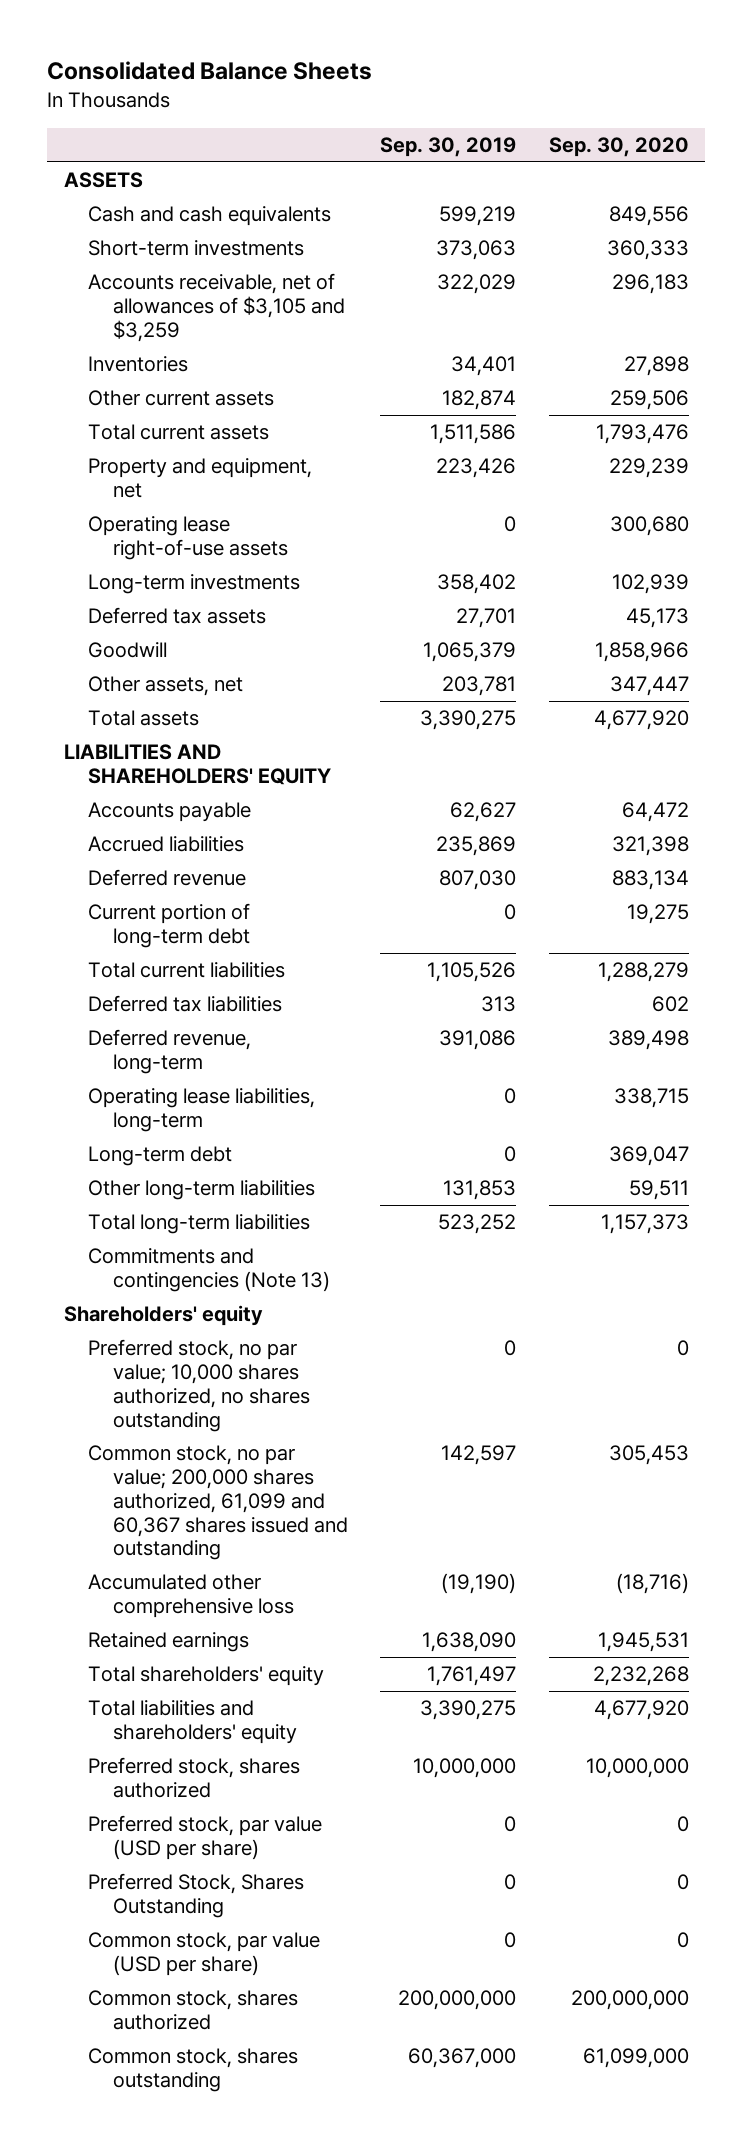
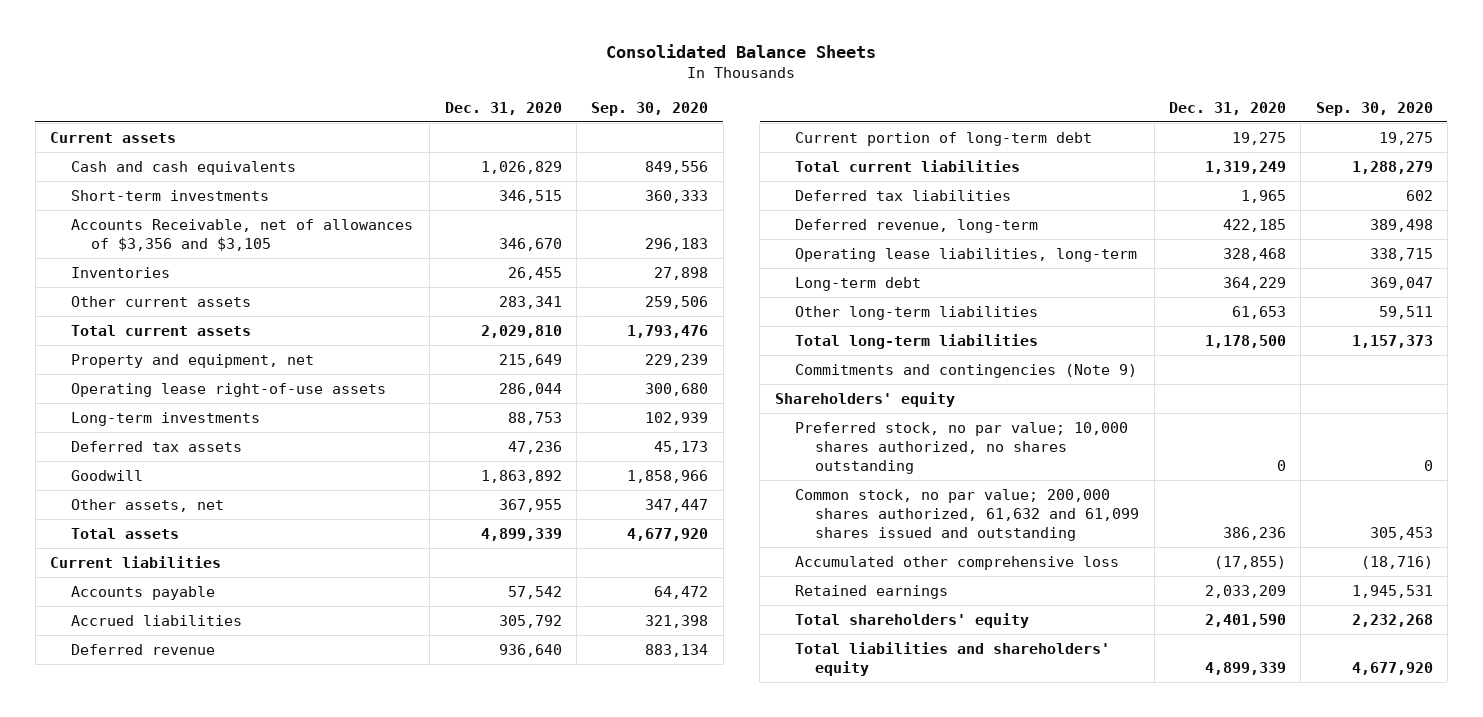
- | Sep. 30, 2019 | Sep. 30, 2020
+ | Dec. 31, 2020 | Sep. 30, 2020
- ASSETS
+ Current assets
- Accounts receivable, net of allowances of $3,105 and $3,259 | 322,029 | 296,183
+ Accounts Receivable, net of allowances of $3,356 and $3,105 | 346,670 | 296,183
- LIABILITIES AND SHAREHOLDERS' EQUITY
+ Current liabilities
- Commitments and contingencies (Note 13)
+ Commitments and contingencies (Note 9)
- Common stock, no par value; 200,000 shares authorized, 61,099 and 60,367 shares issued and outstanding | 142,597 | 305,453
+ Common stock, no par value; 200,000 shares authorized, 61,632 and 61,099 shares issued and outstanding | 386,236 | 305,453
- Preferred stock, shares authorized | 10,000,000 | 10,000,000
- Preferred stock, par value (USD per share) | 0 | 0
- Preferred Stock, Shares Outstanding | 0 | 0
- Common stock, par value (USD per share) | 0 | 0
- Common stock, shares authorized | 200,000,000 | 200,000,000
- Common stock, shares outstanding | 60,367,000 | 61,099,000

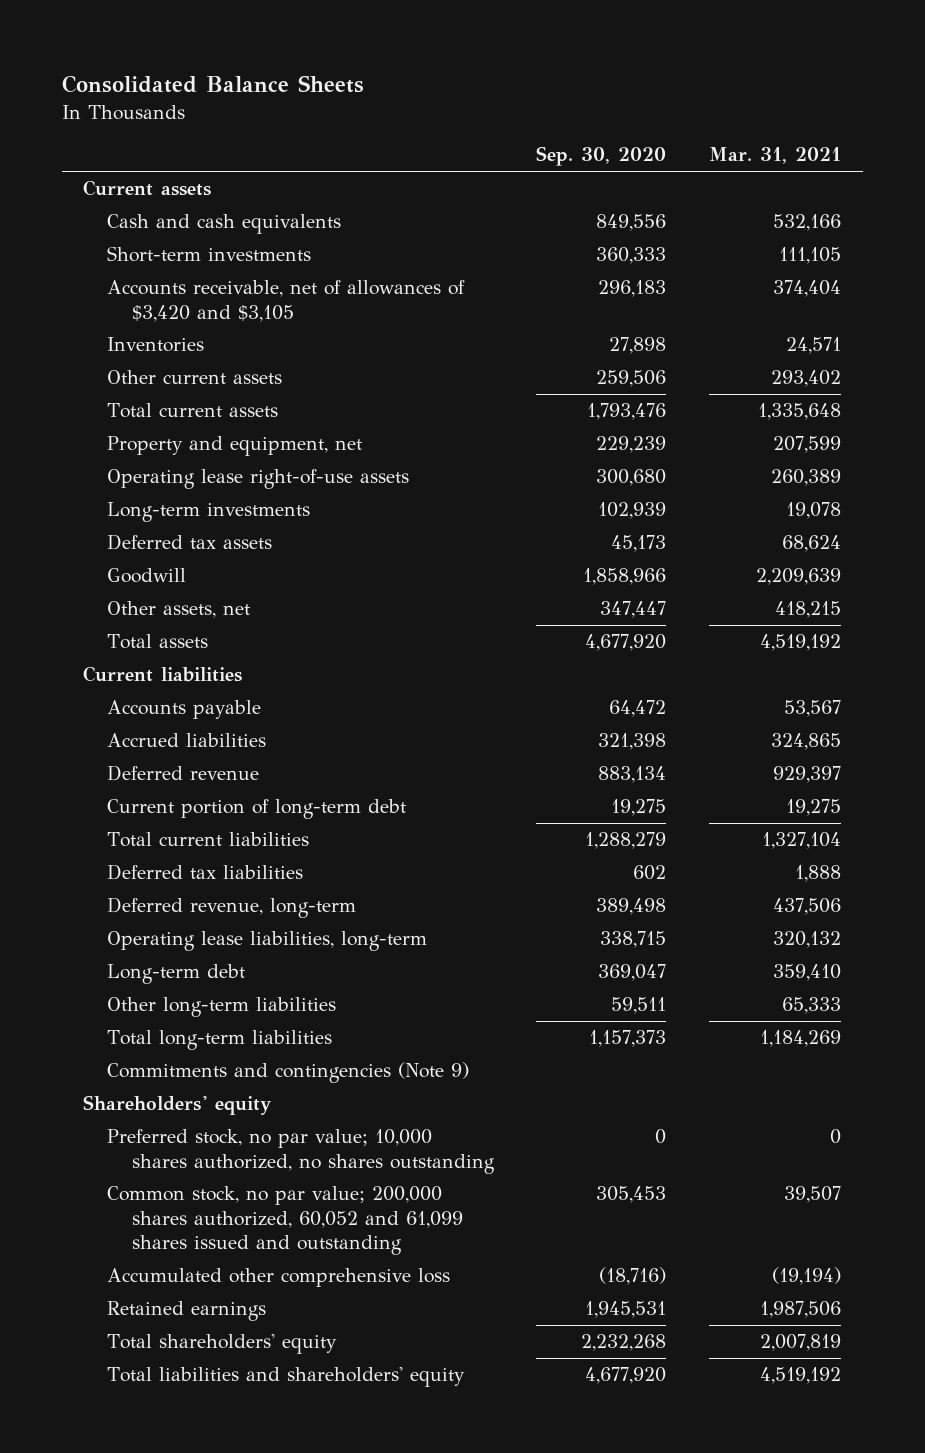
- | Dec. 31, 2020 | Sep. 30, 2020
+ | Sep. 30, 2020 | Mar. 31, 2021
- Accounts Receivable, net of allowances of $3,356 and $3,105 | 346,670 | 296,183
+ Accounts receivable, net of allowances of $3,420 and $3,105 | 296,183 | 374,404
- Common stock, no par value; 200,000 shares authorized, 61,632 and 61,099 shares issued and outstanding | 386,236 | 305,453
+ Common stock, no par value; 200,000 shares authorized, 60,052 and 61,099 shares issued and outstanding | 305,453 | 39,507

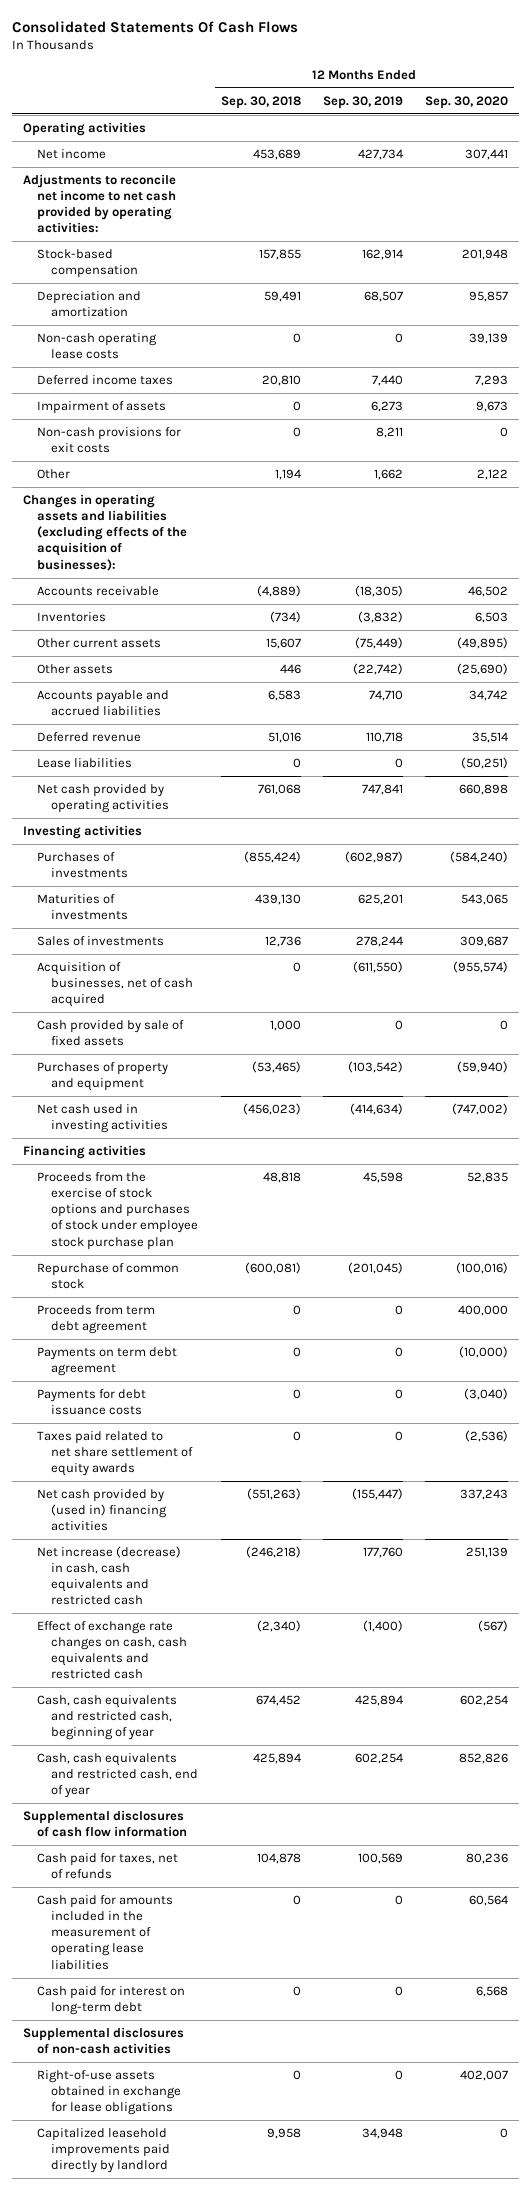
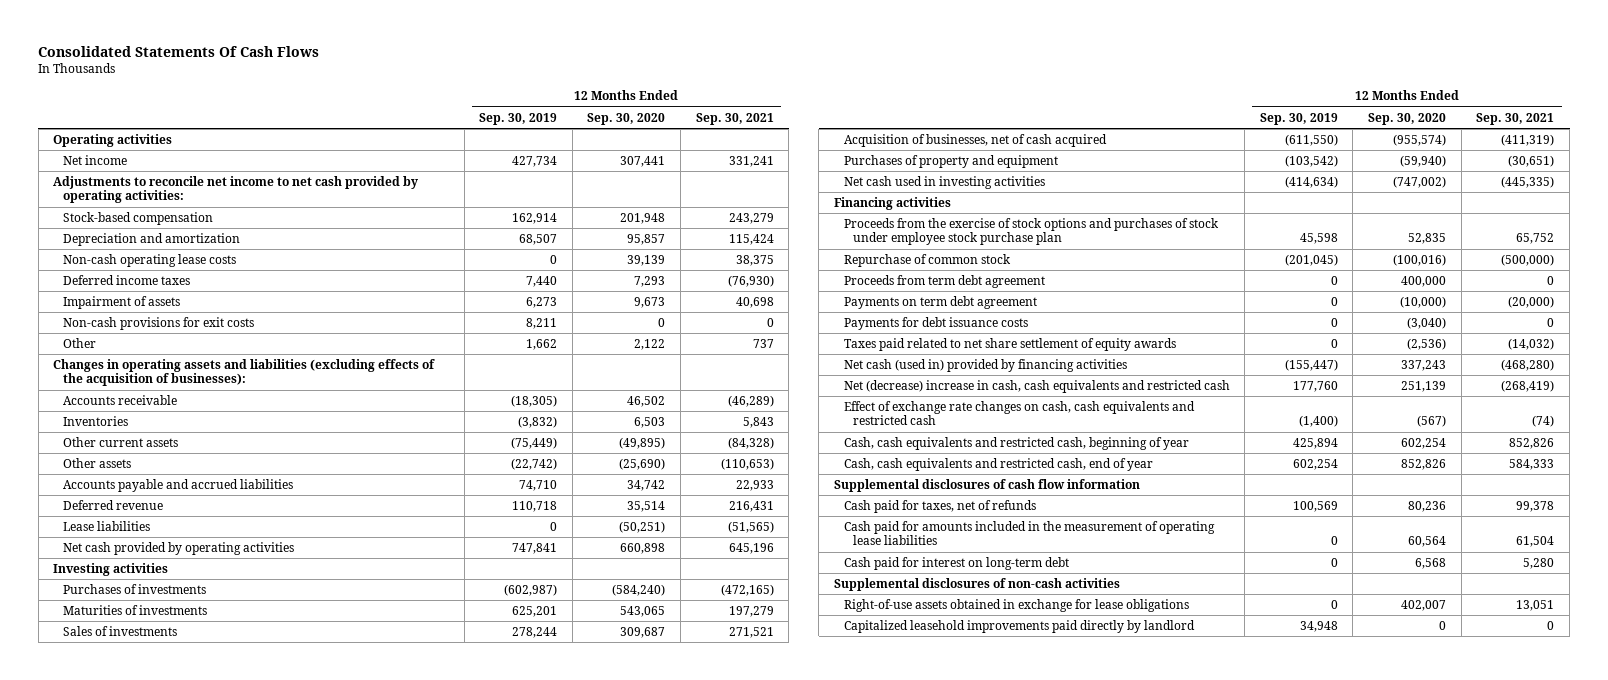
- | 12 Months Ended Sep. 30, 2018 | 12 Months Ended Sep. 30, 2019 | 12 Months Ended Sep. 30, 2020
+ | 12 Months Ended Sep. 30, 2019 | 12 Months Ended Sep. 30, 2020 | 12 Months Ended Sep. 30, 2021
- Cash provided by sale of fixed assets | 1,000 | 0 | 0
- Net cash provided by (used in) financing activities | (551,263) | (155,447) | 337,243
- Net increase (decrease) in cash, cash equivalents and restricted cash | (246,218) | 177,760 | 251,139
+ Net cash (used in) provided by financing activities | (155,447) | 337,243 | (468,280)
+ Net (decrease) increase in cash, cash equivalents and restricted cash | 177,760 | 251,139 | (268,419)

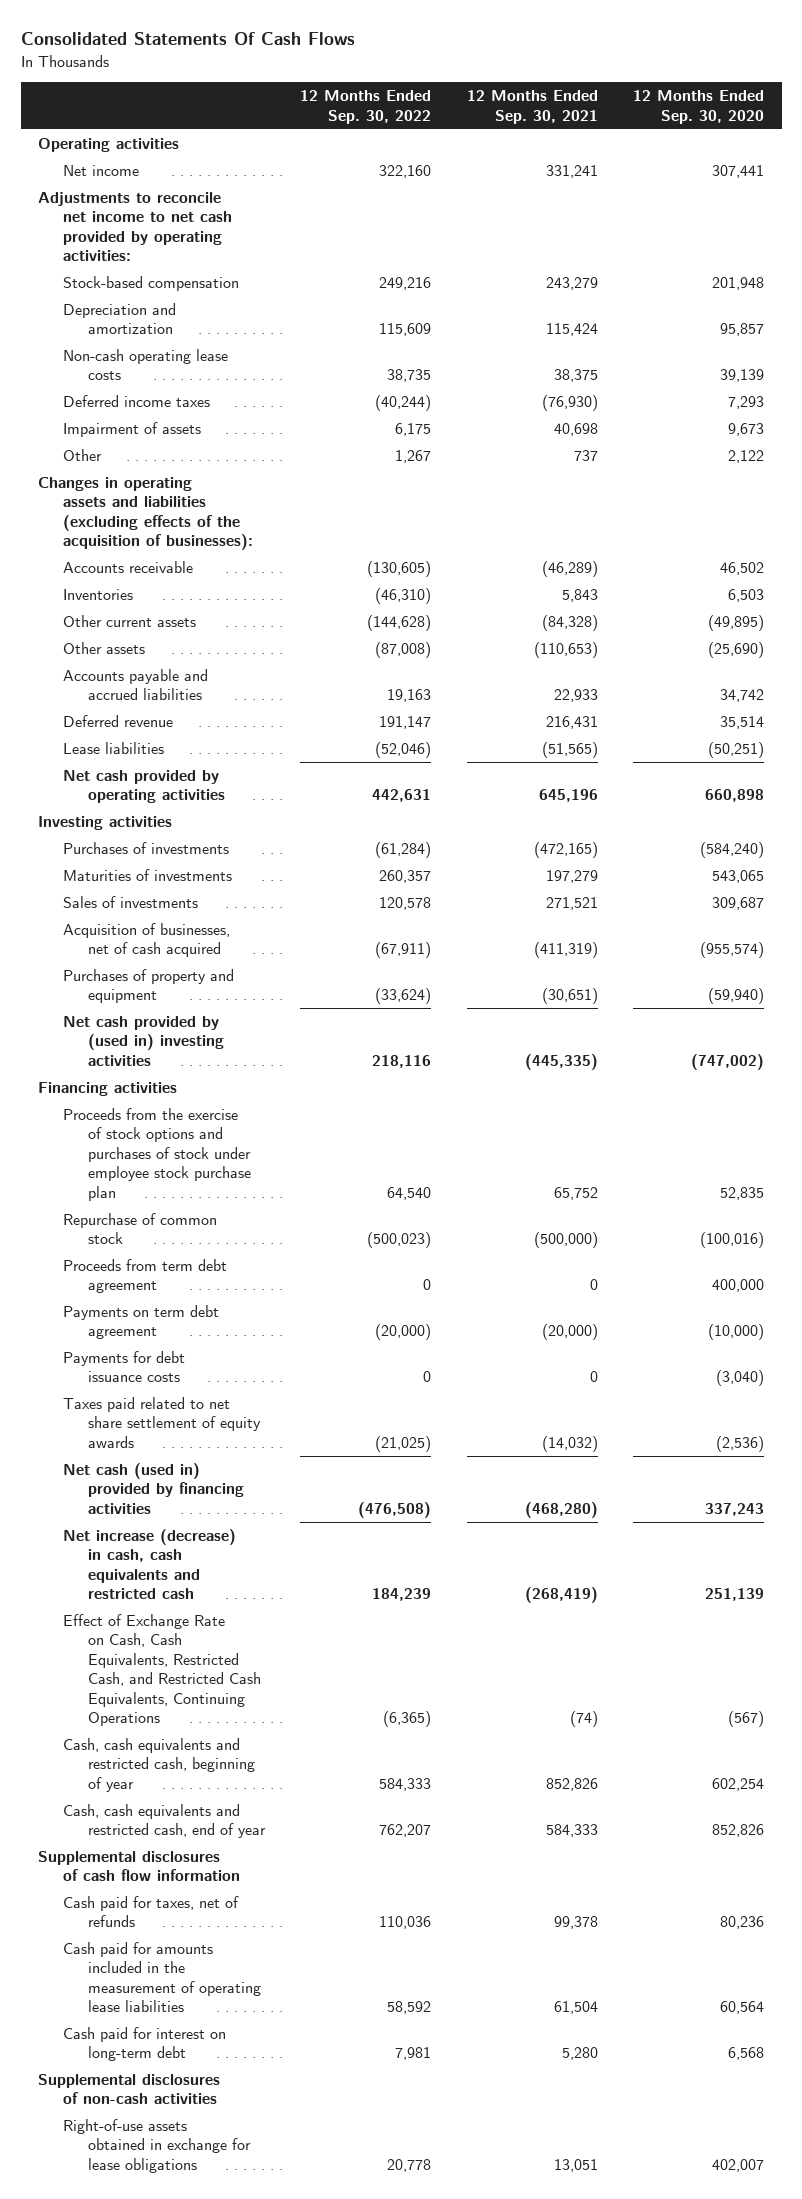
- | 12 Months Ended Sep. 30, 2019 | 12 Months Ended Sep. 30, 2020 | 12 Months Ended Sep. 30, 2021
+ | 12 Months Ended Sep. 30, 2022 | 12 Months Ended Sep. 30, 2021 | 12 Months Ended Sep. 30, 2020
- Non-cash provisions for exit costs | 8,211 | 0 | 0
- Net cash used in investing activities | (414,634) | (747,002) | (445,335)
+ Net cash provided by (used in) investing activities | 218,116 | (445,335) | (747,002)
- Net (decrease) increase in cash, cash equivalents and restricted cash | 177,760 | 251,139 | (268,419)
- Effect of exchange rate changes on cash, cash equivalents and restricted cash | (1,400) | (567) | (74)
+ Net increase (decrease) in cash, cash equivalents and restricted cash | 184,239 | (268,419) | 251,139
+ Effect of Exchange Rate on Cash, Cash Equivalents, Restricted Cash, and Restricted Cash Equivalents, Continuing Operations | (6,365) | (74) | (567)
- Capitalized leasehold improvements paid directly by landlord | 34,948 | 0 | 0

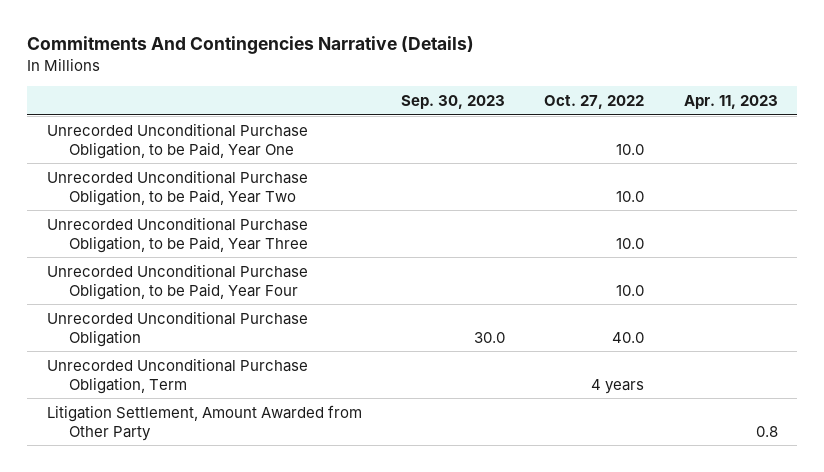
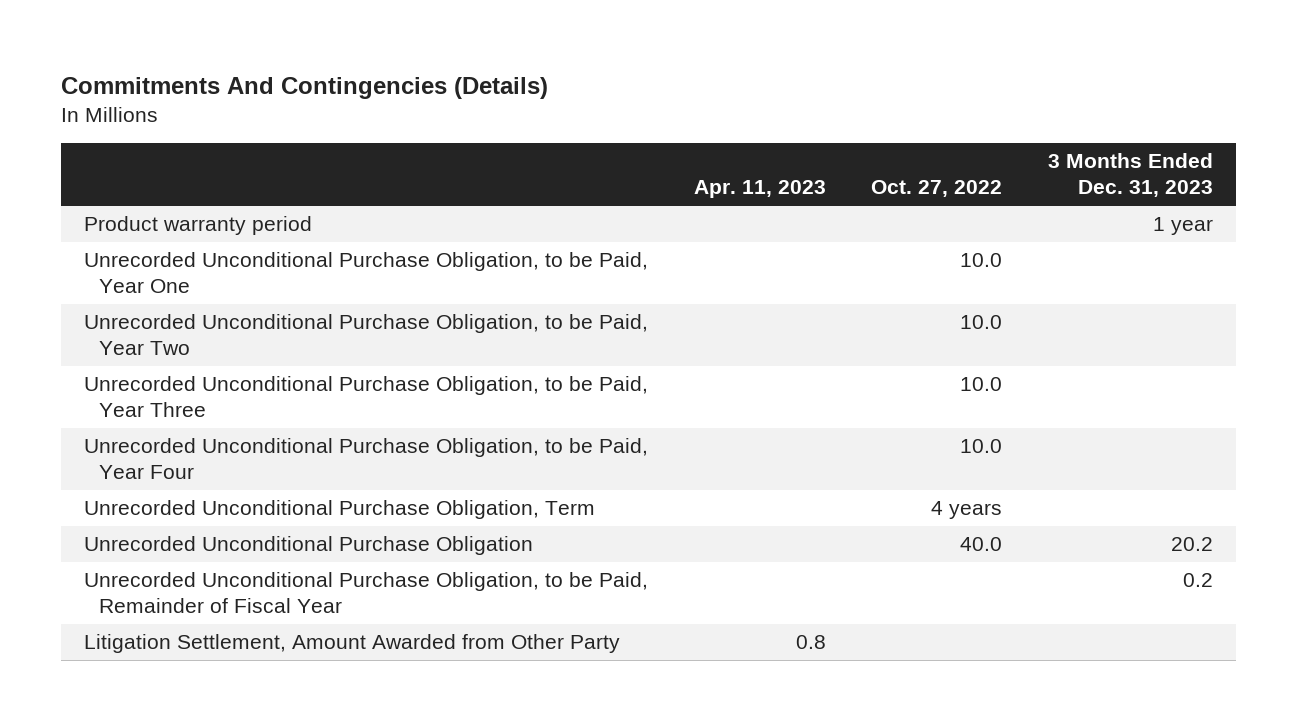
- Commitments And Contingencies Narrative (Details)
+ Commitments And Contingencies (Details)
- | Sep. 30, 2023 | Oct. 27, 2022 | Apr. 11, 2023
+ | Apr. 11, 2023 | Oct. 27, 2022 | 3 Months Ended Dec. 31, 2023
+ Product warranty period | | | 1 year
moved down: Unrecorded Unconditional Purchase Obligation | | 40.0 | 20.2
+ Unrecorded Unconditional Purchase Obligation, to be Paid, Remainder of Fiscal Year | | | 0.2

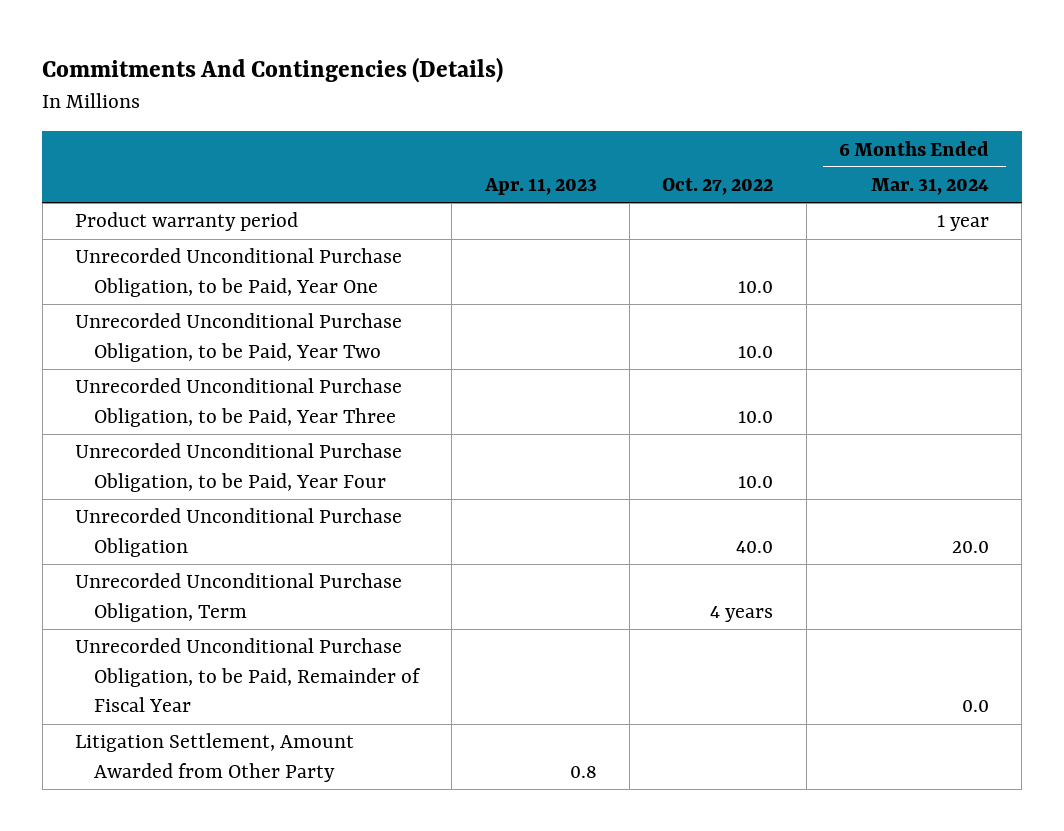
- | Apr. 11, 2023 | Oct. 27, 2022 | 3 Months Ended Dec. 31, 2023
+ | Apr. 11, 2023 | Oct. 27, 2022 | 6 Months Ended Mar. 31, 2024
moved down: Unrecorded Unconditional Purchase Obligation, Term | | 4 years |

